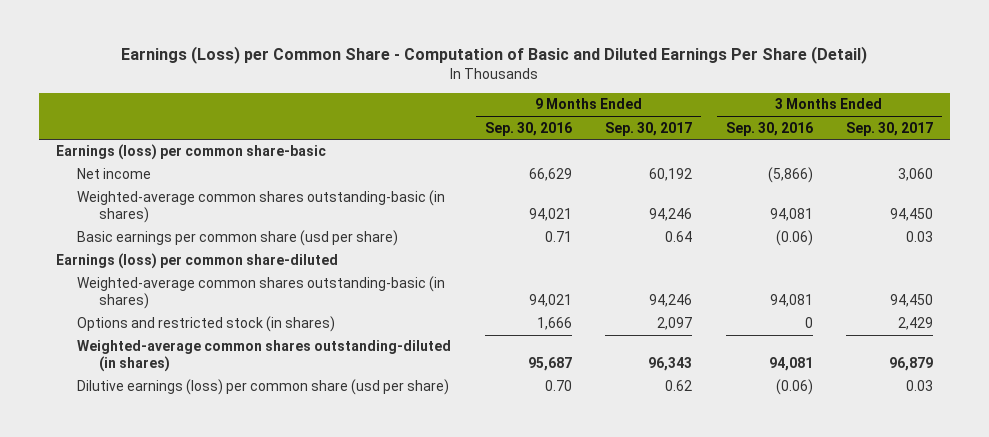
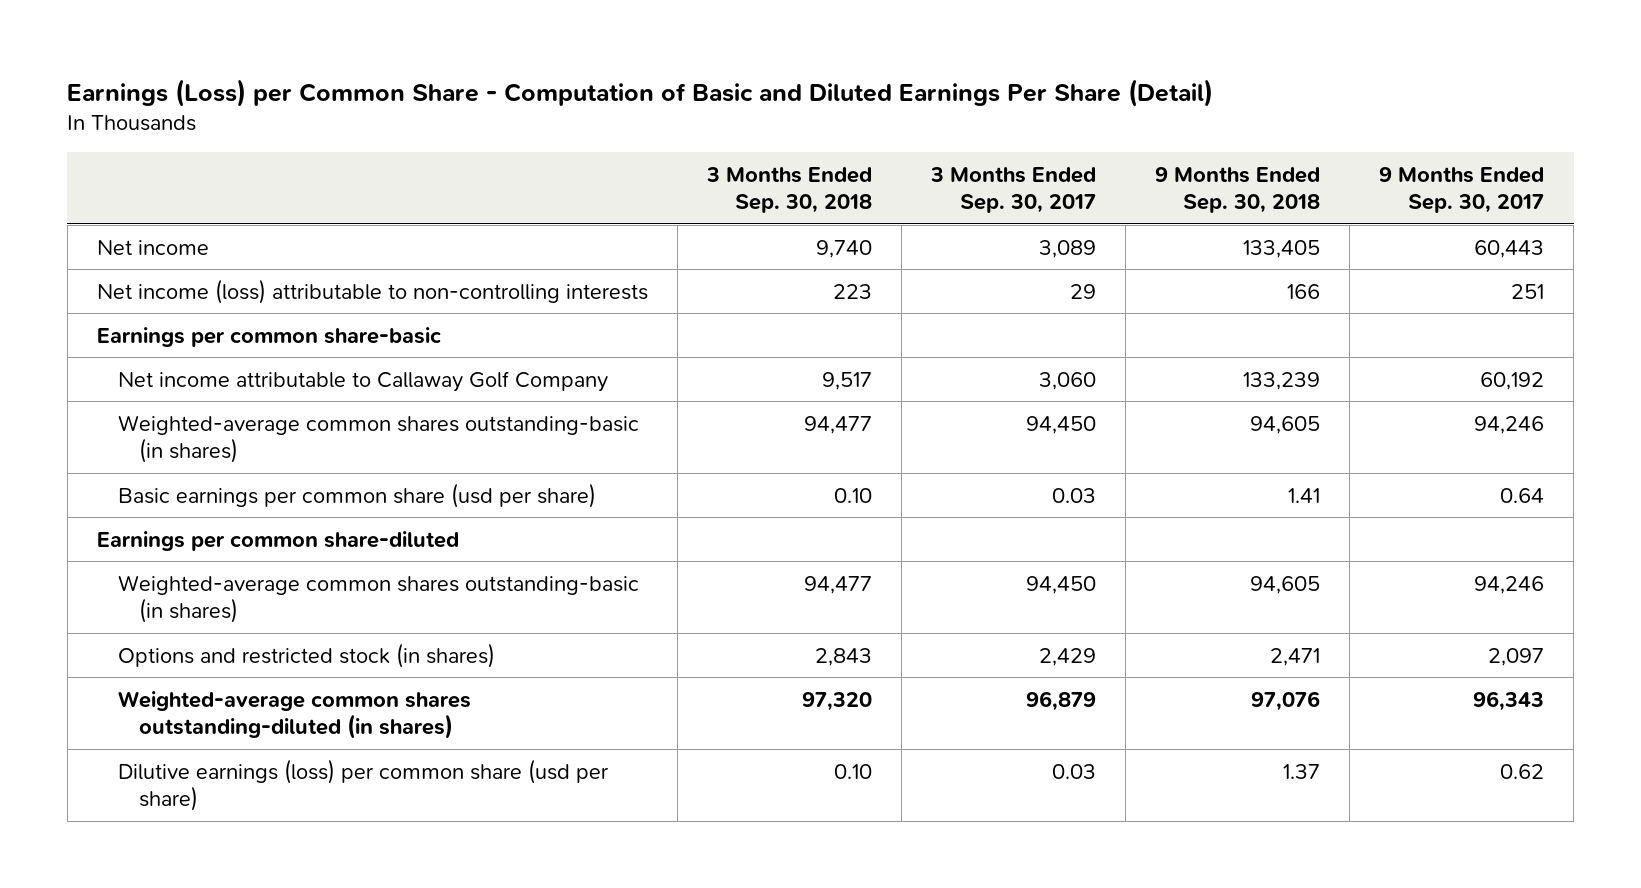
- | 9 Months Ended Sep. 30, 2016 | 9 Months Ended Sep. 30, 2017 | 3 Months Ended Sep. 30, 2016 | 3 Months Ended Sep. 30, 2017
+ | 3 Months Ended Sep. 30, 2018 | 3 Months Ended Sep. 30, 2017 | 9 Months Ended Sep. 30, 2018 | 9 Months Ended Sep. 30, 2017
- Earnings (loss) per common share-basic
- Net income | 66,629 | 60,192 | (5,866) | 3,060
+ Net income | 9,740 | 3,089 | 133,405 | 60,443
+ Net income (loss) attributable to non-controlling interests | 223 | 29 | 166 | 251
+ Earnings per common share-basic
+ Net income attributable to Callaway Golf Company | 9,517 | 3,060 | 133,239 | 60,192
- Earnings (loss) per common share-diluted
+ Earnings per common share-diluted

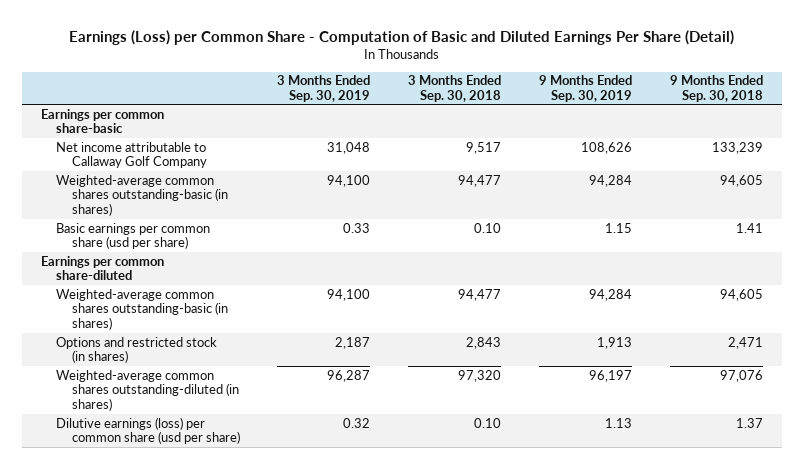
- | 3 Months Ended Sep. 30, 2018 | 3 Months Ended Sep. 30, 2017 | 9 Months Ended Sep. 30, 2018 | 9 Months Ended Sep. 30, 2017
+ | 3 Months Ended Sep. 30, 2019 | 3 Months Ended Sep. 30, 2018 | 9 Months Ended Sep. 30, 2019 | 9 Months Ended Sep. 30, 2018
- Net income | 9,740 | 3,089 | 133,405 | 60,443
- Net income (loss) attributable to non-controlling interests | 223 | 29 | 166 | 251

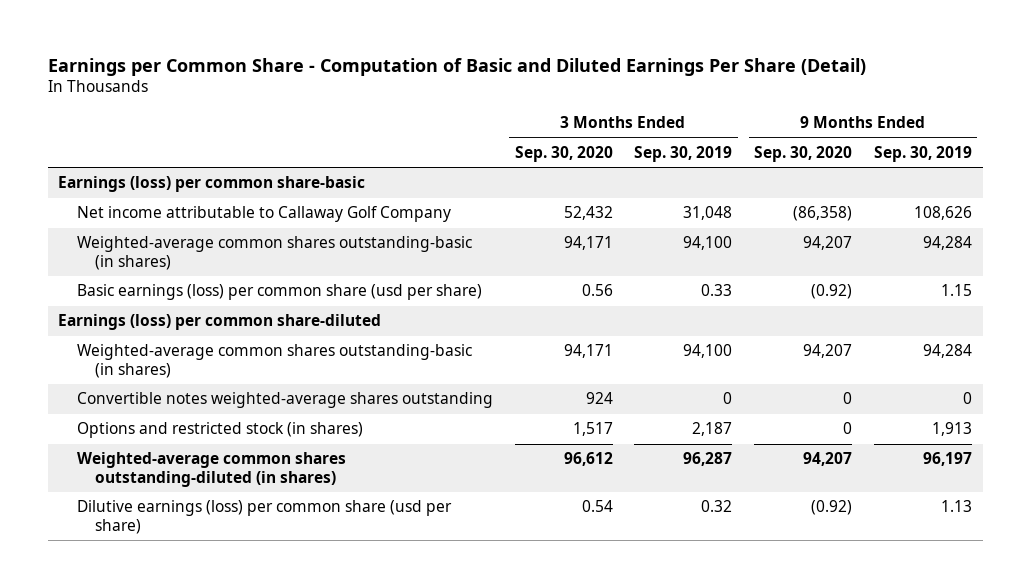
- Earnings (Loss) per Common Share - Computation of Basic and Diluted Earnings Per Share (Detail)
+ Earnings per Common Share - Computation of Basic and Diluted Earnings Per Share (Detail)
- | 3 Months Ended Sep. 30, 2019 | 3 Months Ended Sep. 30, 2018 | 9 Months Ended Sep. 30, 2019 | 9 Months Ended Sep. 30, 2018
+ | 3 Months Ended Sep. 30, 2020 | 3 Months Ended Sep. 30, 2019 | 9 Months Ended Sep. 30, 2020 | 9 Months Ended Sep. 30, 2019
- Earnings per common share-basic
+ Earnings (loss) per common share-basic
- Basic earnings per common share (usd per share) | 0.33 | 0.10 | 1.15 | 1.41
- Earnings per common share-diluted
+ Basic earnings (loss) per common share (usd per share) | 0.56 | 0.33 | (0.92) | 1.15
+ Earnings (loss) per common share-diluted
+ Convertible notes weighted-average shares outstanding | 924 | 0 | 0 | 0

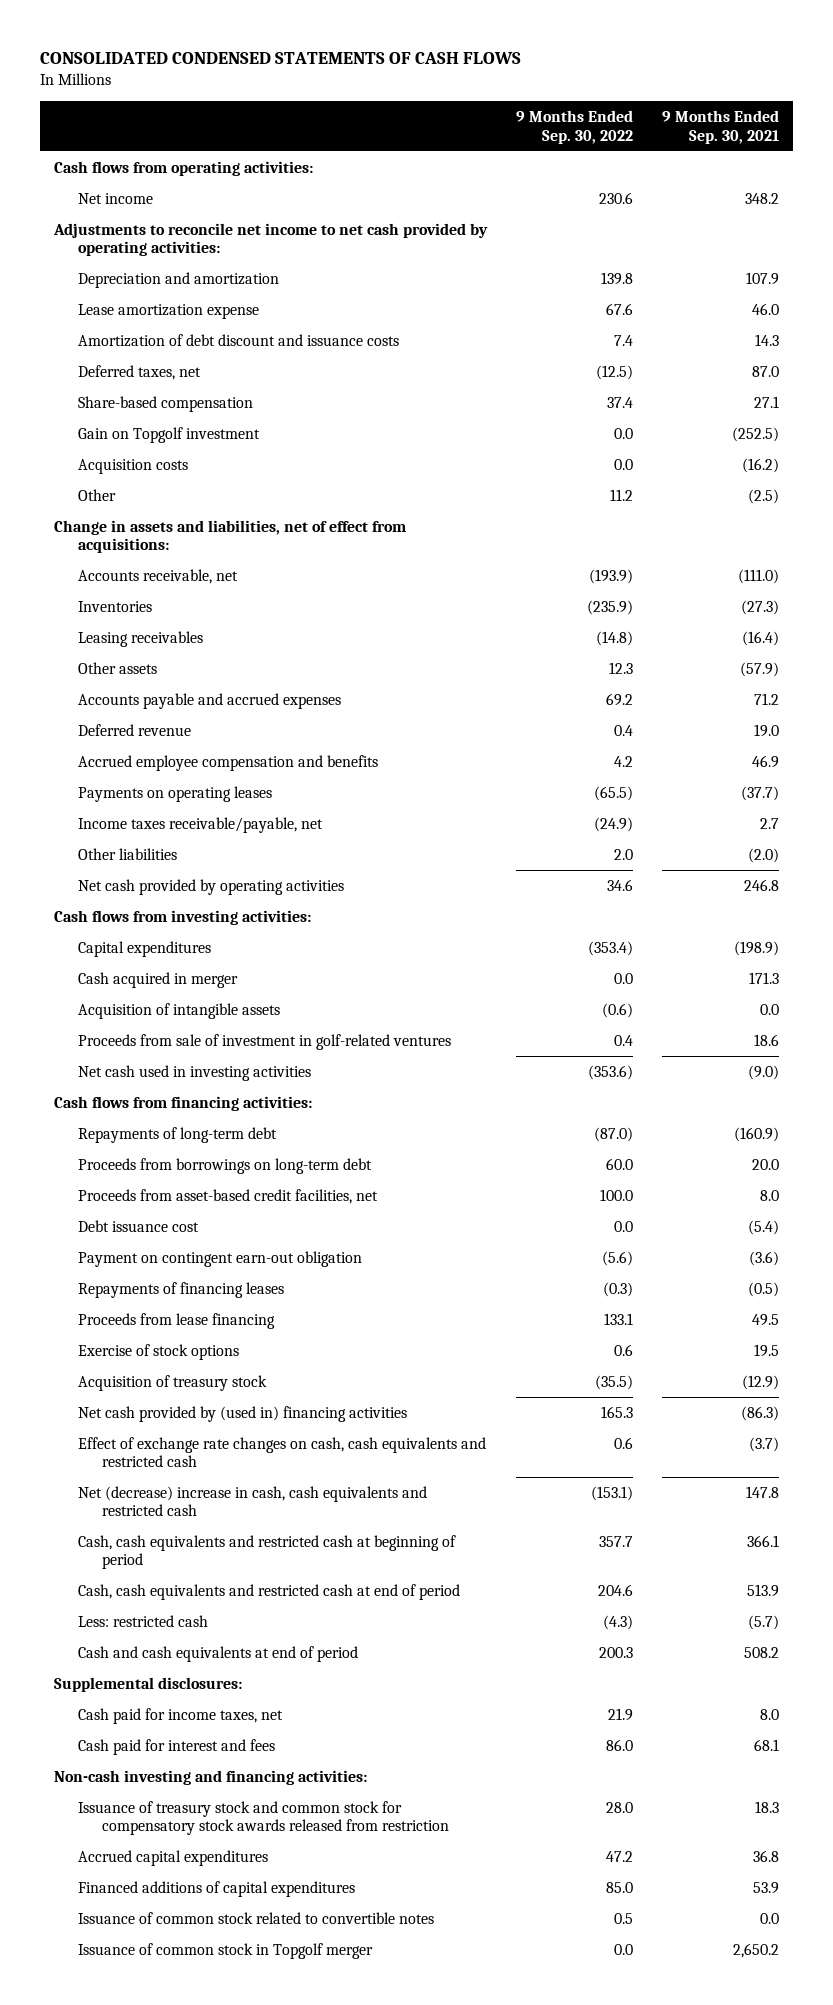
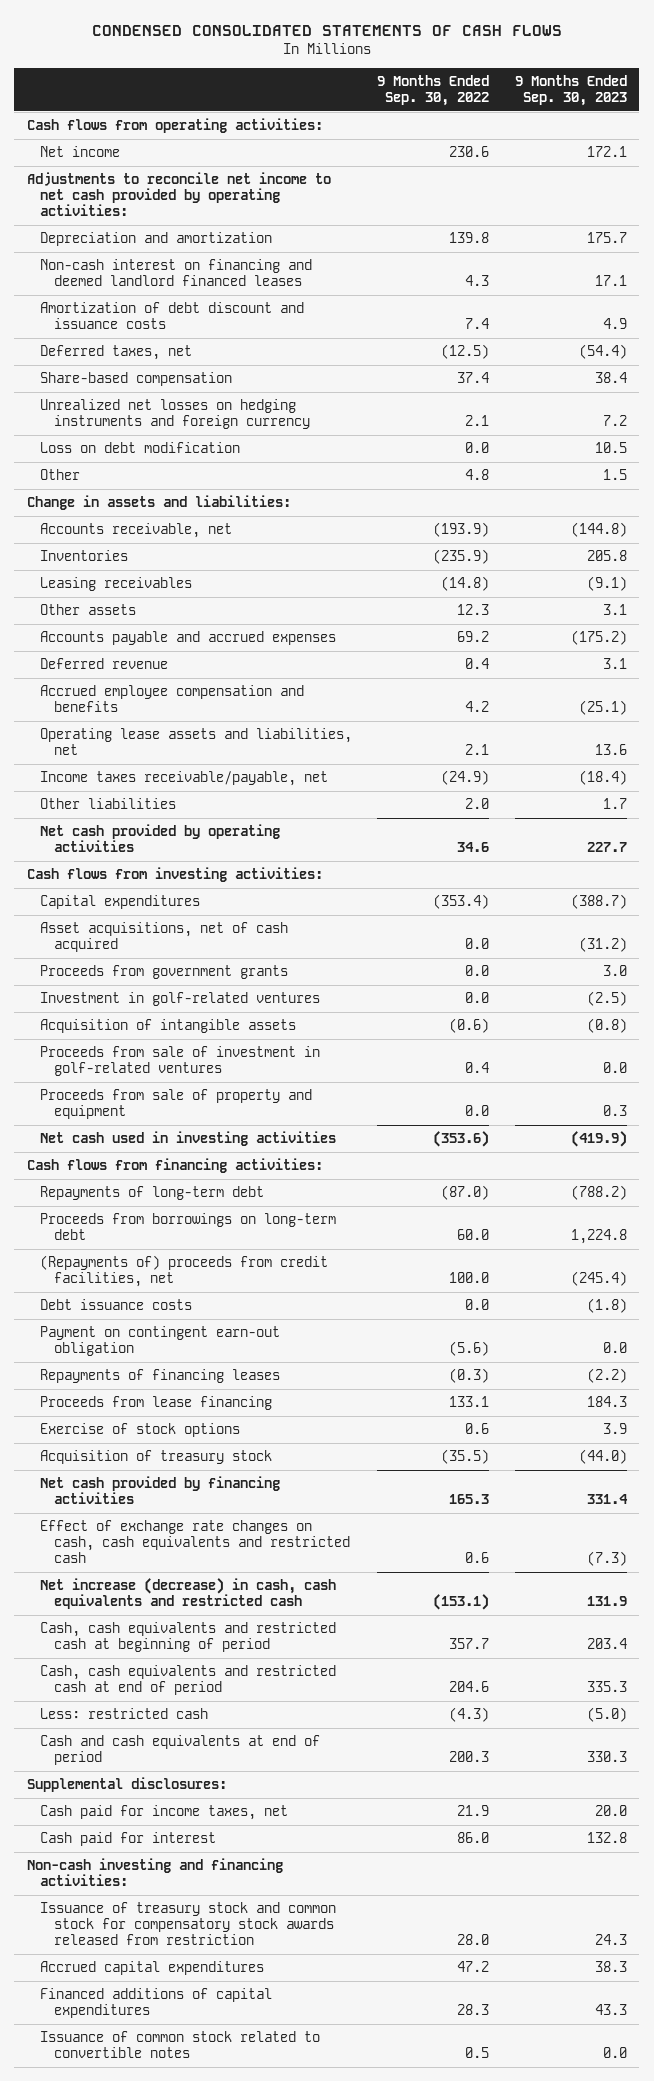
- CONSOLIDATED CONDENSED STATEMENTS OF CASH FLOWS
+ CONDENSED CONSOLIDATED STATEMENTS OF CASH FLOWS
- | 9 Months Ended Sep. 30, 2022 | 9 Months Ended Sep. 30, 2021
+ | 9 Months Ended Sep. 30, 2022 | 9 Months Ended Sep. 30, 2023
- Lease amortization expense | 67.6 | 46.0
+ Non-cash interest on financing and deemed landlord financed leases | 4.3 | 17.1
- Gain on Topgolf investment | 0.0 | (252.5)
- Acquisition costs | 0.0 | (16.2)
- Other | 11.2 | (2.5)
- Change in assets and liabilities, net of effect from acquisitions:
+ Unrealized net losses on hedging instruments and foreign currency | 2.1 | 7.2
+ Loss on debt modification | 0.0 | 10.5
+ Other | 4.8 | 1.5
+ Change in assets and liabilities:
- Payments on operating leases | (65.5) | (37.7)
+ Operating lease assets and liabilities, net | 2.1 | 13.6
- Cash acquired in merger | 0.0 | 171.3
+ Asset acquisitions, net of cash acquired | 0.0 | (31.2)
+ Proceeds from government grants | 0.0 | 3.0
+ Investment in golf-related ventures | 0.0 | (2.5)
+ Proceeds from sale of property and equipment | 0.0 | 0.3
- Proceeds from asset-based credit facilities, net | 100.0 | 8.0
- Debt issuance cost | 0.0 | (5.4)
+ (Repayments of) proceeds from credit facilities, net | 100.0 | (245.4)
+ Debt issuance costs | 0.0 | (1.8)
- Net cash provided by (used in) financing activities | 165.3 | (86.3)
+ Net cash provided by financing activities | 165.3 | 331.4
- Net (decrease) increase in cash, cash equivalents and restricted cash | (153.1) | 147.8
+ Net increase (decrease) in cash, cash equivalents and restricted cash | (153.1) | 131.9
- Cash paid for interest and fees | 86.0 | 68.1
+ Cash paid for interest | 86.0 | 132.8
- Financed additions of capital expenditures | 85.0 | 53.9
+ Financed additions of capital expenditures | 28.3 | 43.3
- Issuance of common stock in Topgolf merger | 0.0 | 2,650.2

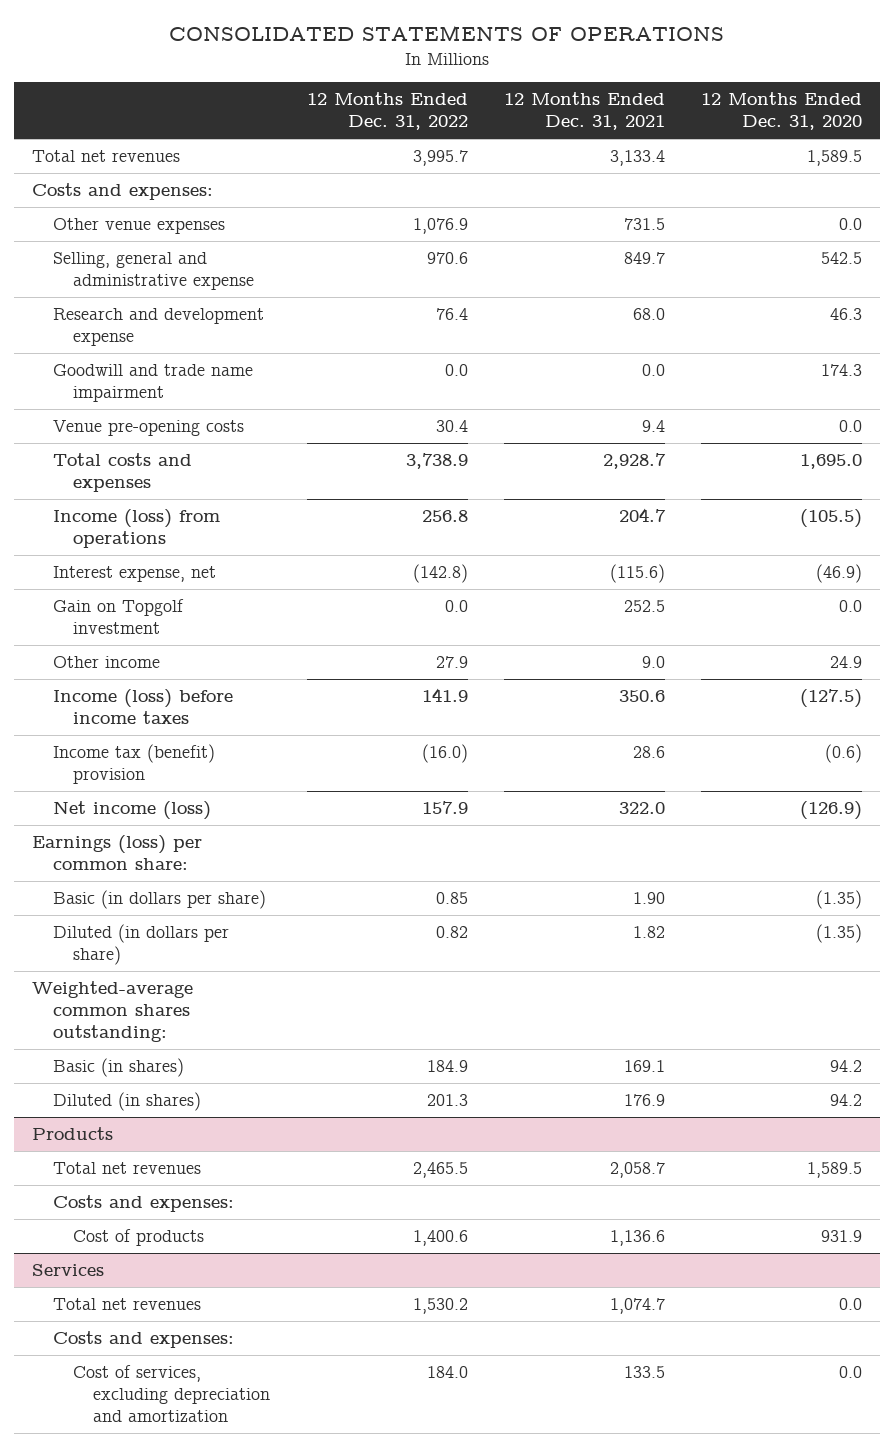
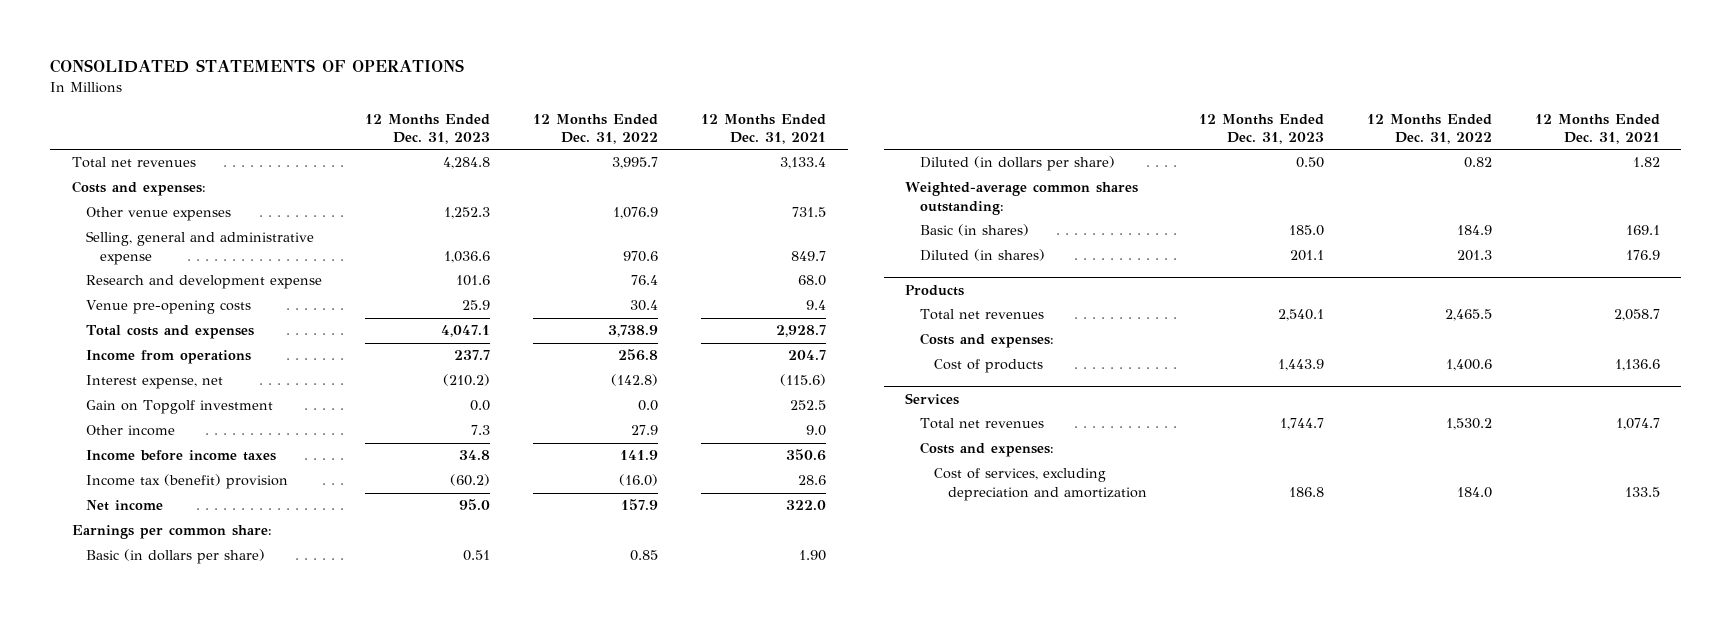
- | 12 Months Ended Dec. 31, 2022 | 12 Months Ended Dec. 31, 2021 | 12 Months Ended Dec. 31, 2020
+ | 12 Months Ended Dec. 31, 2023 | 12 Months Ended Dec. 31, 2022 | 12 Months Ended Dec. 31, 2021
- Goodwill and trade name impairment | 0.0 | 0.0 | 174.3
- Income (loss) from operations | 256.8 | 204.7 | (105.5)
+ Income from operations | 237.7 | 256.8 | 204.7
- Income (loss) before income taxes | 141.9 | 350.6 | (127.5)
+ Income before income taxes | 34.8 | 141.9 | 350.6
- Net income (loss) | 157.9 | 322.0 | (126.9)
- Earnings (loss) per common share:
+ Net income | 95.0 | 157.9 | 322.0
+ Earnings per common share:

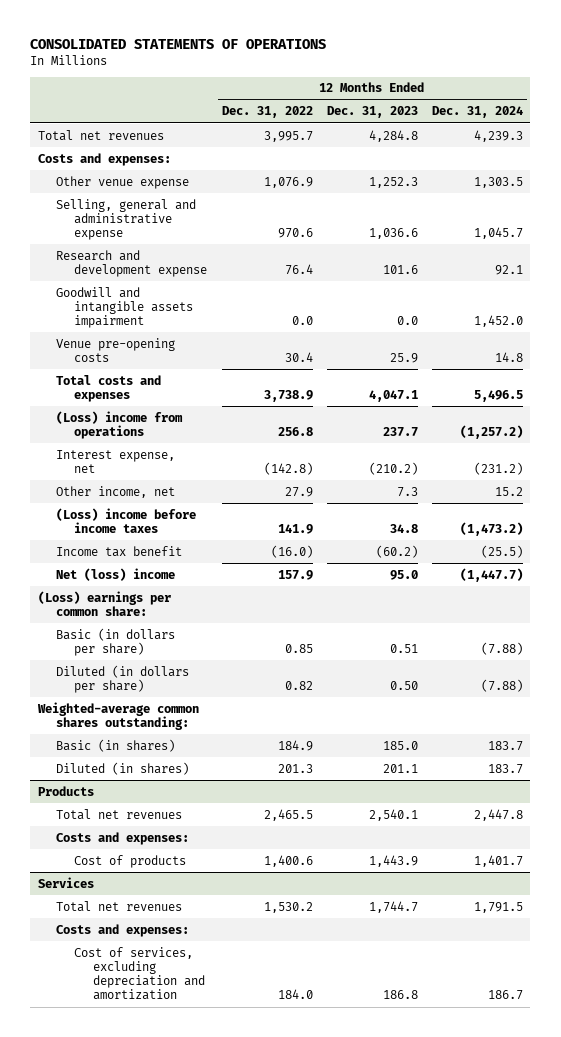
- | 12 Months Ended Dec. 31, 2023 | 12 Months Ended Dec. 31, 2022 | 12 Months Ended Dec. 31, 2021
+ | 12 Months Ended Dec. 31, 2022 | 12 Months Ended Dec. 31, 2023 | 12 Months Ended Dec. 31, 2024
- Other venue expenses | 1,252.3 | 1,076.9 | 731.5
+ Other venue expense | 1,076.9 | 1,252.3 | 1,303.5
+ Goodwill and intangible assets impairment | 0.0 | 0.0 | 1,452.0
- Income from operations | 237.7 | 256.8 | 204.7
+ (Loss) income from operations | 256.8 | 237.7 | (1,257.2)
- Gain on Topgolf investment | 0.0 | 0.0 | 252.5
- Other income | 7.3 | 27.9 | 9.0
- Income before income taxes | 34.8 | 141.9 | 350.6
- Income tax (benefit) provision | (60.2) | (16.0) | 28.6
- Net income | 95.0 | 157.9 | 322.0
- Earnings per common share:
+ Other income, net | 27.9 | 7.3 | 15.2
+ (Loss) income before income taxes | 141.9 | 34.8 | (1,473.2)
+ Income tax benefit | (16.0) | (60.2) | (25.5)
+ Net (loss) income | 157.9 | 95.0 | (1,447.7)
+ (Loss) earnings per common share:

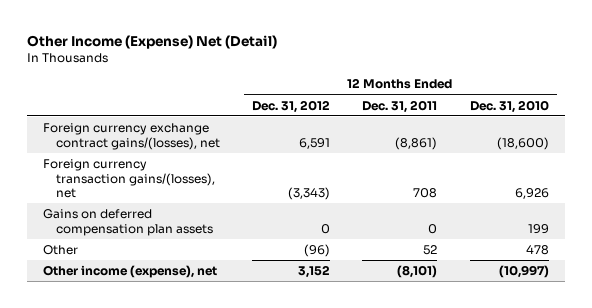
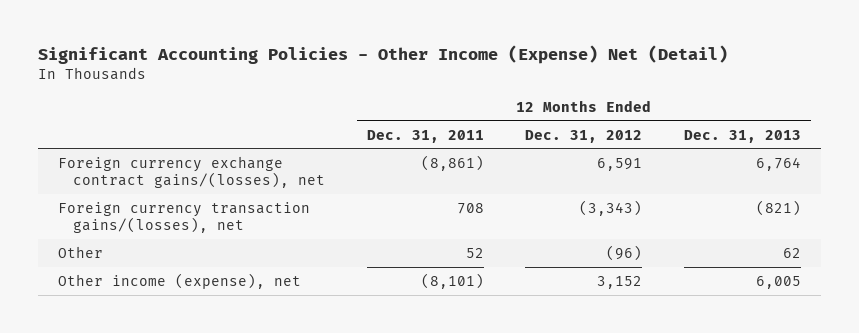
- Other Income (Expense) Net (Detail)
+ Significant Accounting Policies - Other Income (Expense) Net (Detail)
- | 12 Months Ended Dec. 31, 2012 | 12 Months Ended Dec. 31, 2011 | 12 Months Ended Dec. 31, 2010
+ | 12 Months Ended Dec. 31, 2011 | 12 Months Ended Dec. 31, 2012 | 12 Months Ended Dec. 31, 2013
- Gains on deferred compensation plan assets | 0 | 0 | 199

